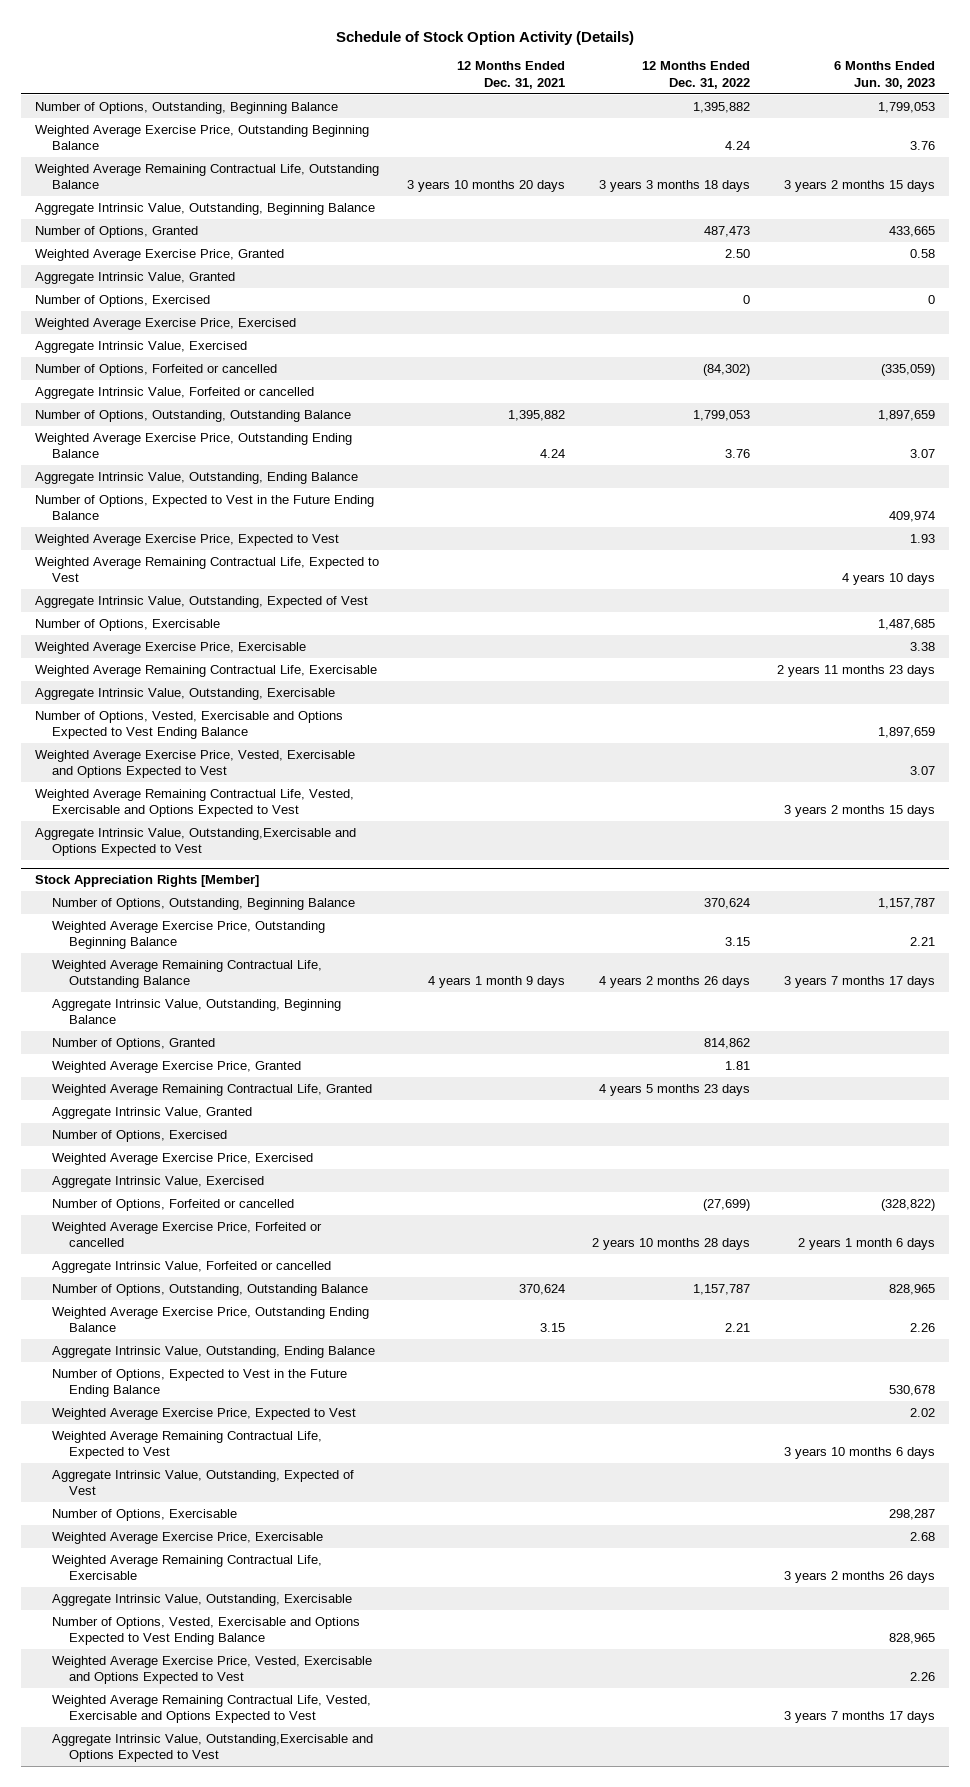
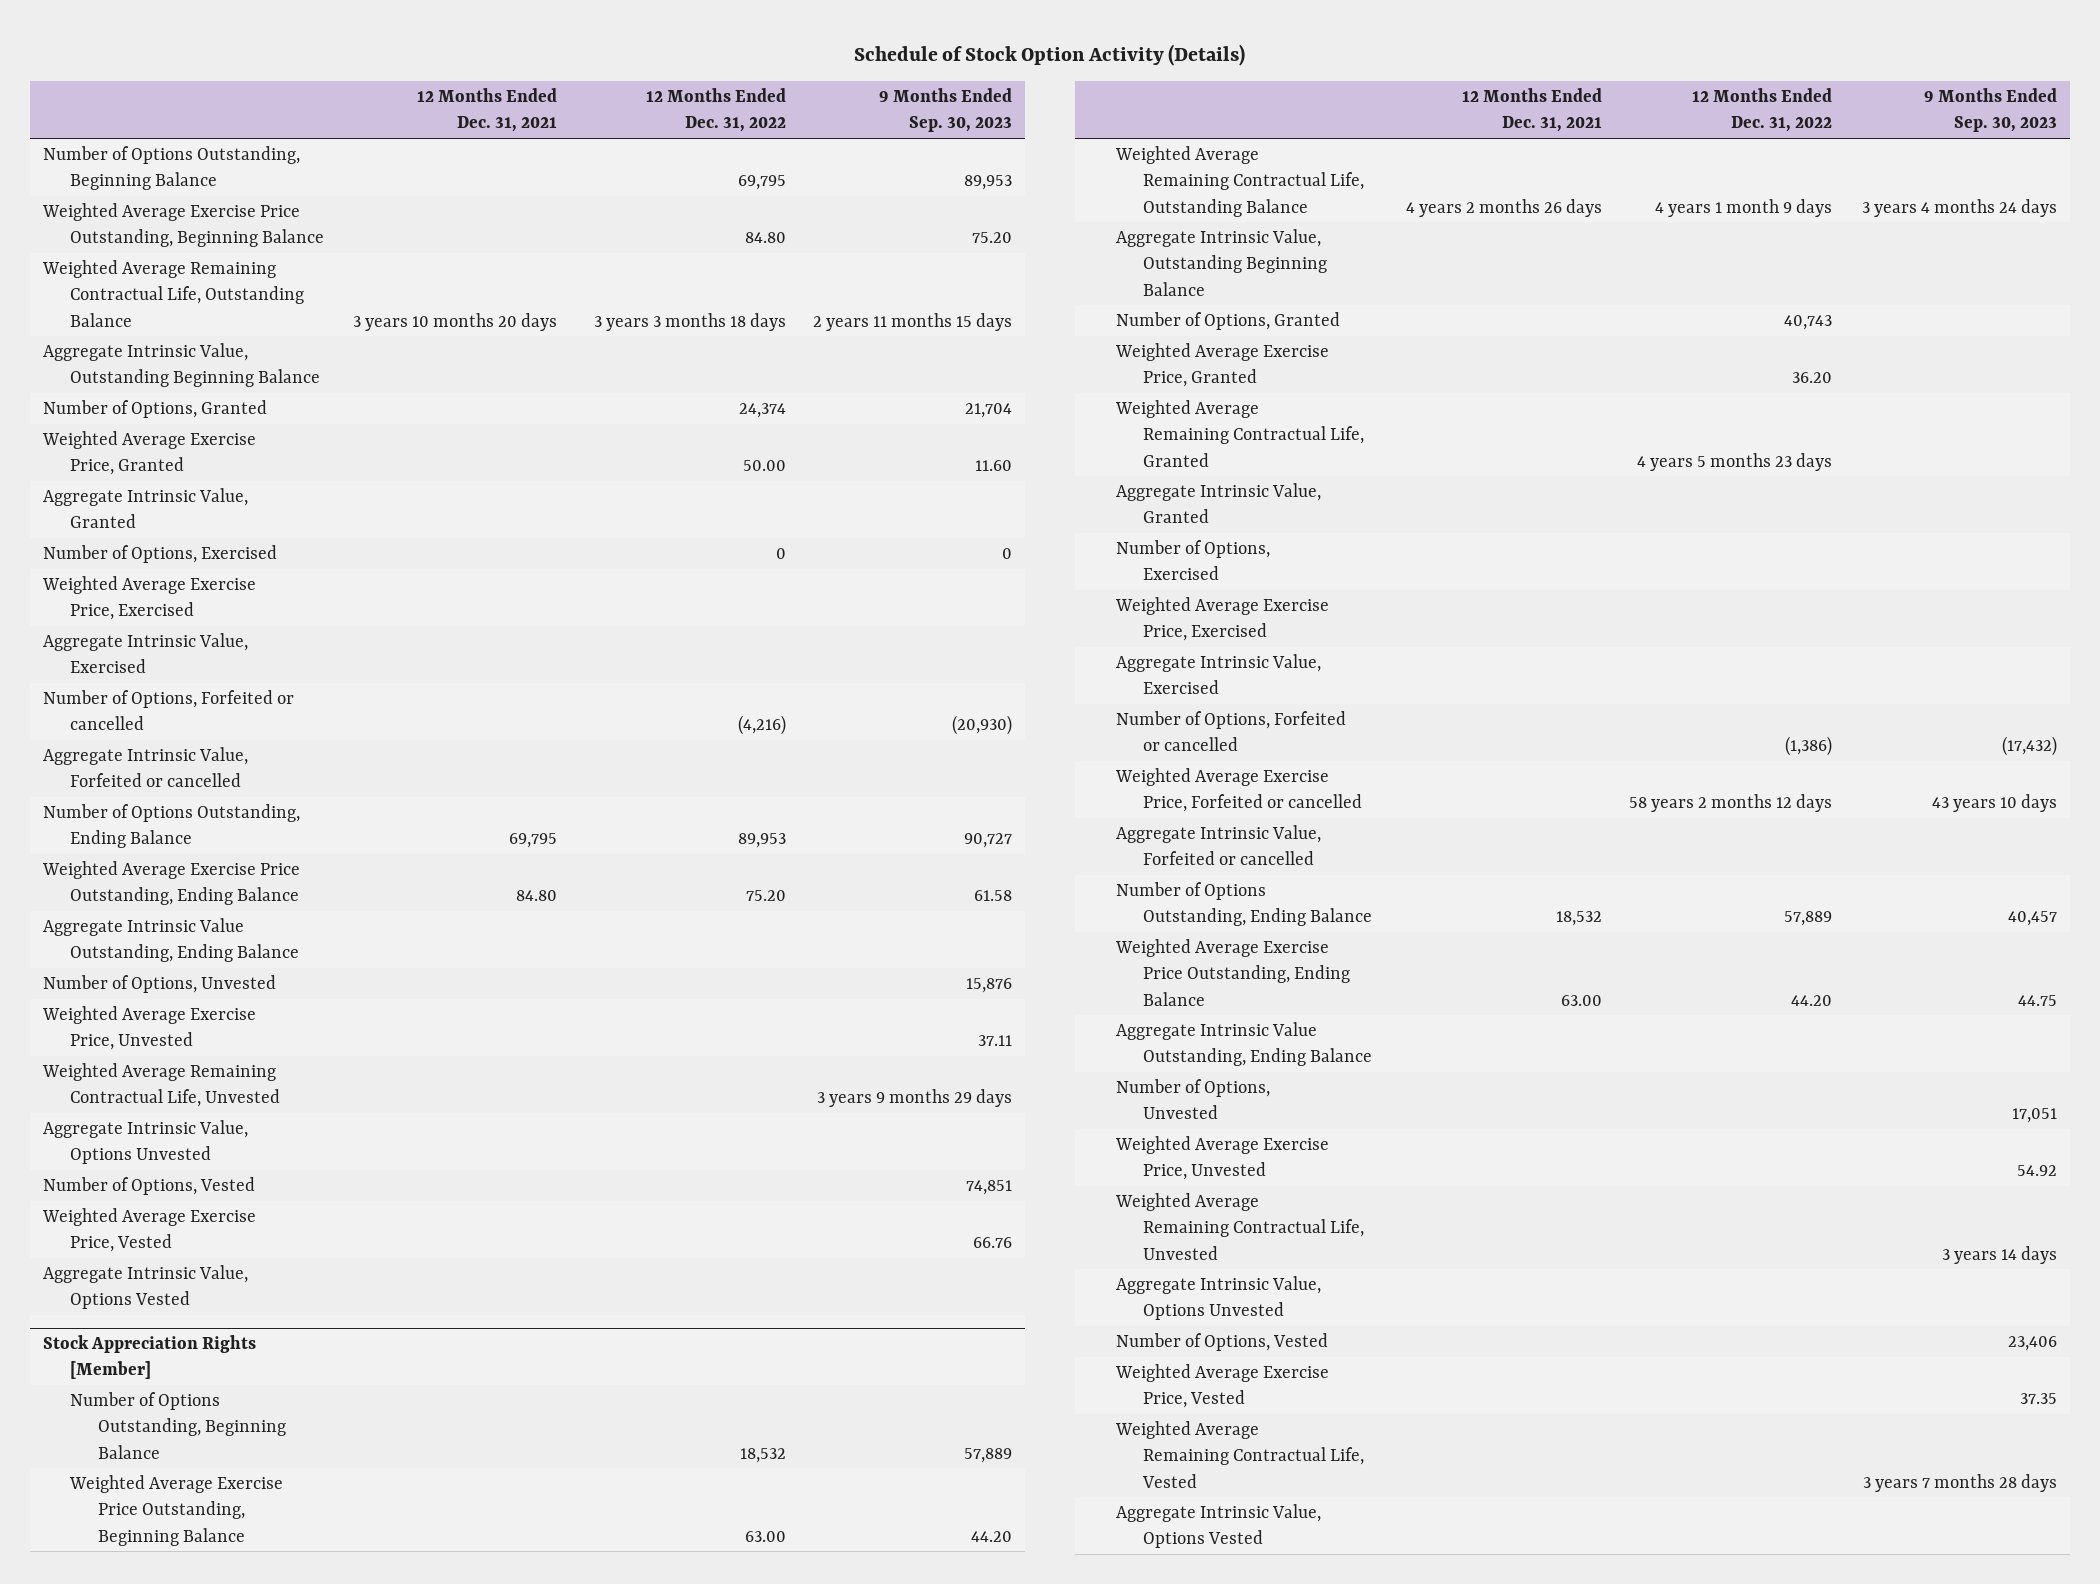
- | 12 Months Ended Dec. 31, 2021 | 12 Months Ended Dec. 31, 2022 | 6 Months Ended Jun. 30, 2023
+ | 12 Months Ended Dec. 31, 2021 | 12 Months Ended Dec. 31, 2022 | 9 Months Ended Sep. 30, 2023
- Number of Options, Outstanding, Beginning Balance | | 1,395,882 | 1,799,053
- Weighted Average Exercise Price, Outstanding Beginning Balance | | 4.24 | 3.76
+ Number of Options Outstanding, Beginning Balance | | 69,795 | 89,953
+ Weighted Average Exercise Price Outstanding, Beginning Balance | | 84.80 | 75.20
- Aggregate Intrinsic Value, Outstanding, Beginning Balance
- Number of Options, Granted | | 487,473 | 433,665
- Weighted Average Exercise Price, Granted | | 2.50 | 0.58
+ Aggregate Intrinsic Value, Outstanding Beginning Balance
+ Number of Options, Granted | | 24,374 | 21,704
+ Weighted Average Exercise Price, Granted | | 50.00 | 11.60
- Number of Options, Forfeited or cancelled | | (84,302) | (335,059)
+ Number of Options, Forfeited or cancelled | | (4,216) | (20,930)
- Number of Options, Outstanding, Outstanding Balance | 1,395,882 | 1,799,053 | 1,897,659
- Weighted Average Exercise Price, Outstanding Ending Balance | 4.24 | 3.76 | 3.07
- Aggregate Intrinsic Value, Outstanding, Ending Balance
- Number of Options, Expected to Vest in the Future Ending Balance | | | 409,974
- Weighted Average Exercise Price, Expected to Vest | | | 1.93
- Weighted Average Remaining Contractual Life, Expected to Vest | | | 4 years 10 days
- Aggregate Intrinsic Value, Outstanding, Expected of Vest
- Number of Options, Exercisable | | | 1,487,685
- Weighted Average Exercise Price, Exercisable | | | 3.38
- Weighted Average Remaining Contractual Life, Exercisable | | | 2 years 11 months 23 days
- Aggregate Intrinsic Value, Outstanding, Exercisable
- Number of Options, Vested, Exercisable and Options Expected to Vest Ending Balance | | | 1,897,659
- Weighted Average Exercise Price, Vested, Exercisable and Options Expected to Vest | | | 3.07
- Weighted Average Remaining Contractual Life, Vested, Exercisable and Options Expected to Vest | | | 3 years 2 months 15 days
- Aggregate Intrinsic Value, Outstanding,Exercisable and Options Expected to Vest
+ Number of Options Outstanding, Ending Balance | 69,795 | 89,953 | 90,727
+ Weighted Average Exercise Price Outstanding, Ending Balance | 84.80 | 75.20 | 61.58
+ Aggregate Intrinsic Value Outstanding, Ending Balance
+ Number of Options, Unvested | | | 15,876
+ Weighted Average Exercise Price, Unvested | | | 37.11
+ Weighted Average Remaining Contractual Life, Unvested | | | 3 years 9 months 29 days
+ Aggregate Intrinsic Value, Options Unvested
+ Number of Options, Vested | | | 74,851
+ Weighted Average Exercise Price, Vested | | | 66.76
+ Aggregate Intrinsic Value, Options Vested
@ Stock Appreciation Rights [Member]
- Number of Options, Outstanding, Beginning Balance | | 370,624 | 1,157,787
- Weighted Average Exercise Price, Outstanding Beginning Balance | | 3.15 | 2.21
- Weighted Average Remaining Contractual Life, Outstanding Balance | 4 years 1 month 9 days | 4 years 2 months 26 days | 3 years 7 months 17 days
- Aggregate Intrinsic Value, Outstanding, Beginning Balance
- Number of Options, Granted | | 814,862 |
- Weighted Average Exercise Price, Granted | | 1.81 |
+ Number of Options Outstanding, Beginning Balance | | 18,532 | 57,889
+ Weighted Average Exercise Price Outstanding, Beginning Balance | | 63.00 | 44.20
+ Weighted Average Remaining Contractual Life, Outstanding Balance | 4 years 2 months 26 days | 4 years 1 month 9 days | 3 years 4 months 24 days
+ Aggregate Intrinsic Value, Outstanding Beginning Balance
+ Number of Options, Granted | | 40,743 |
+ Weighted Average Exercise Price, Granted | | 36.20 |
- Number of Options, Forfeited or cancelled | | (27,699) | (328,822)
- Weighted Average Exercise Price, Forfeited or cancelled | | 2 years 10 months 28 days | 2 years 1 month 6 days
+ Number of Options, Forfeited or cancelled | | (1,386) | (17,432)
+ Weighted Average Exercise Price, Forfeited or cancelled | | 58 years 2 months 12 days | 43 years 10 days
- Number of Options, Outstanding, Outstanding Balance | 370,624 | 1,157,787 | 828,965
- Weighted Average Exercise Price, Outstanding Ending Balance | 3.15 | 2.21 | 2.26
- Aggregate Intrinsic Value, Outstanding, Ending Balance
- Number of Options, Expected to Vest in the Future Ending Balance | | | 530,678
- Weighted Average Exercise Price, Expected to Vest | | | 2.02
- Weighted Average Remaining Contractual Life, Expected to Vest | | | 3 years 10 months 6 days
- Aggregate Intrinsic Value, Outstanding, Expected of Vest
- Number of Options, Exercisable | | | 298,287
- Weighted Average Exercise Price, Exercisable | | | 2.68
- Weighted Average Remaining Contractual Life, Exercisable | | | 3 years 2 months 26 days
- Aggregate Intrinsic Value, Outstanding, Exercisable
- Number of Options, Vested, Exercisable and Options Expected to Vest Ending Balance | | | 828,965
- Weighted Average Exercise Price, Vested, Exercisable and Options Expected to Vest | | | 2.26
- Weighted Average Remaining Contractual Life, Vested, Exercisable and Options Expected to Vest | | | 3 years 7 months 17 days
- Aggregate Intrinsic Value, Outstanding,Exercisable and Options Expected to Vest
+ Number of Options Outstanding, Ending Balance | 18,532 | 57,889 | 40,457
+ Weighted Average Exercise Price Outstanding, Ending Balance | 63.00 | 44.20 | 44.75
+ Aggregate Intrinsic Value Outstanding, Ending Balance
+ Number of Options, Unvested | | | 17,051
+ Weighted Average Exercise Price, Unvested | | | 54.92
+ Weighted Average Remaining Contractual Life, Unvested | | | 3 years 14 days
+ Aggregate Intrinsic Value, Options Unvested
+ Number of Options, Vested | | | 23,406
+ Weighted Average Exercise Price, Vested | | | 37.35
+ Weighted Average Remaining Contractual Life, Vested | | | 3 years 7 months 28 days
+ Aggregate Intrinsic Value, Options Vested

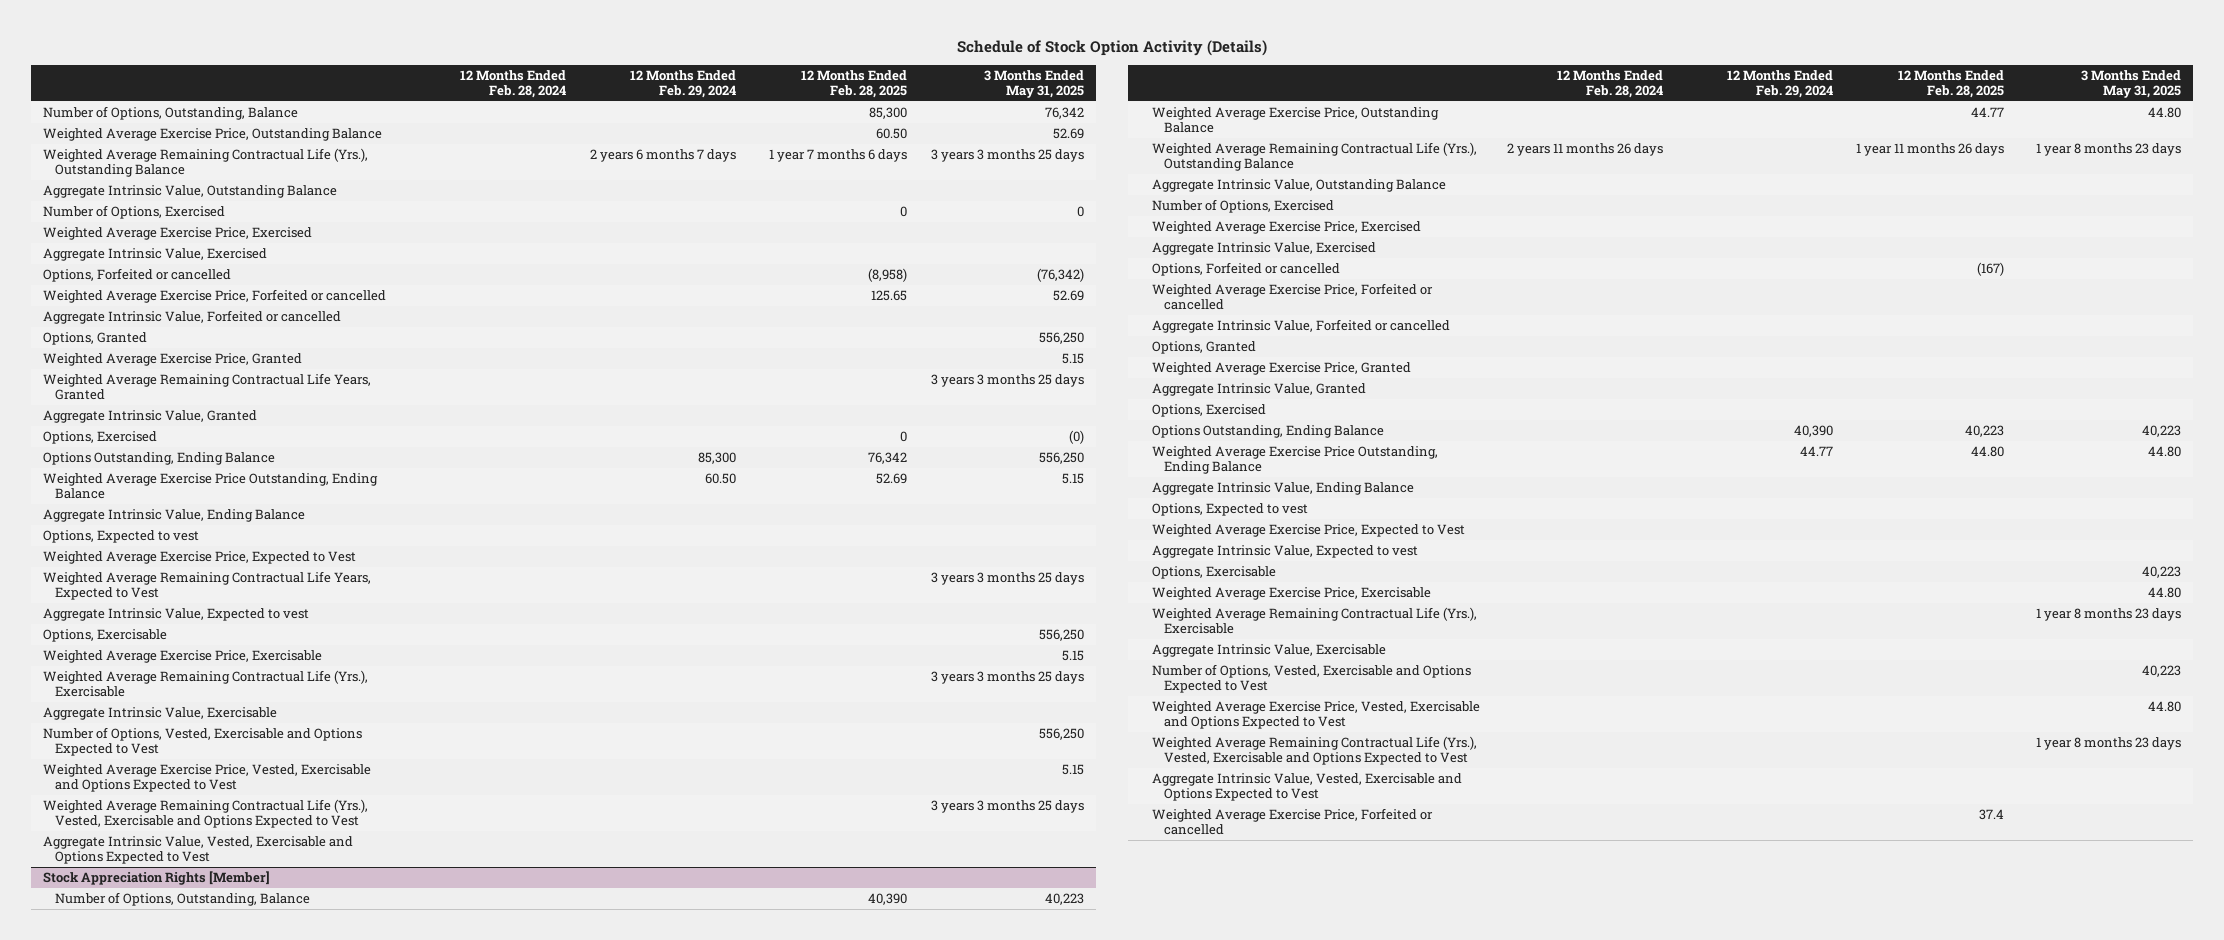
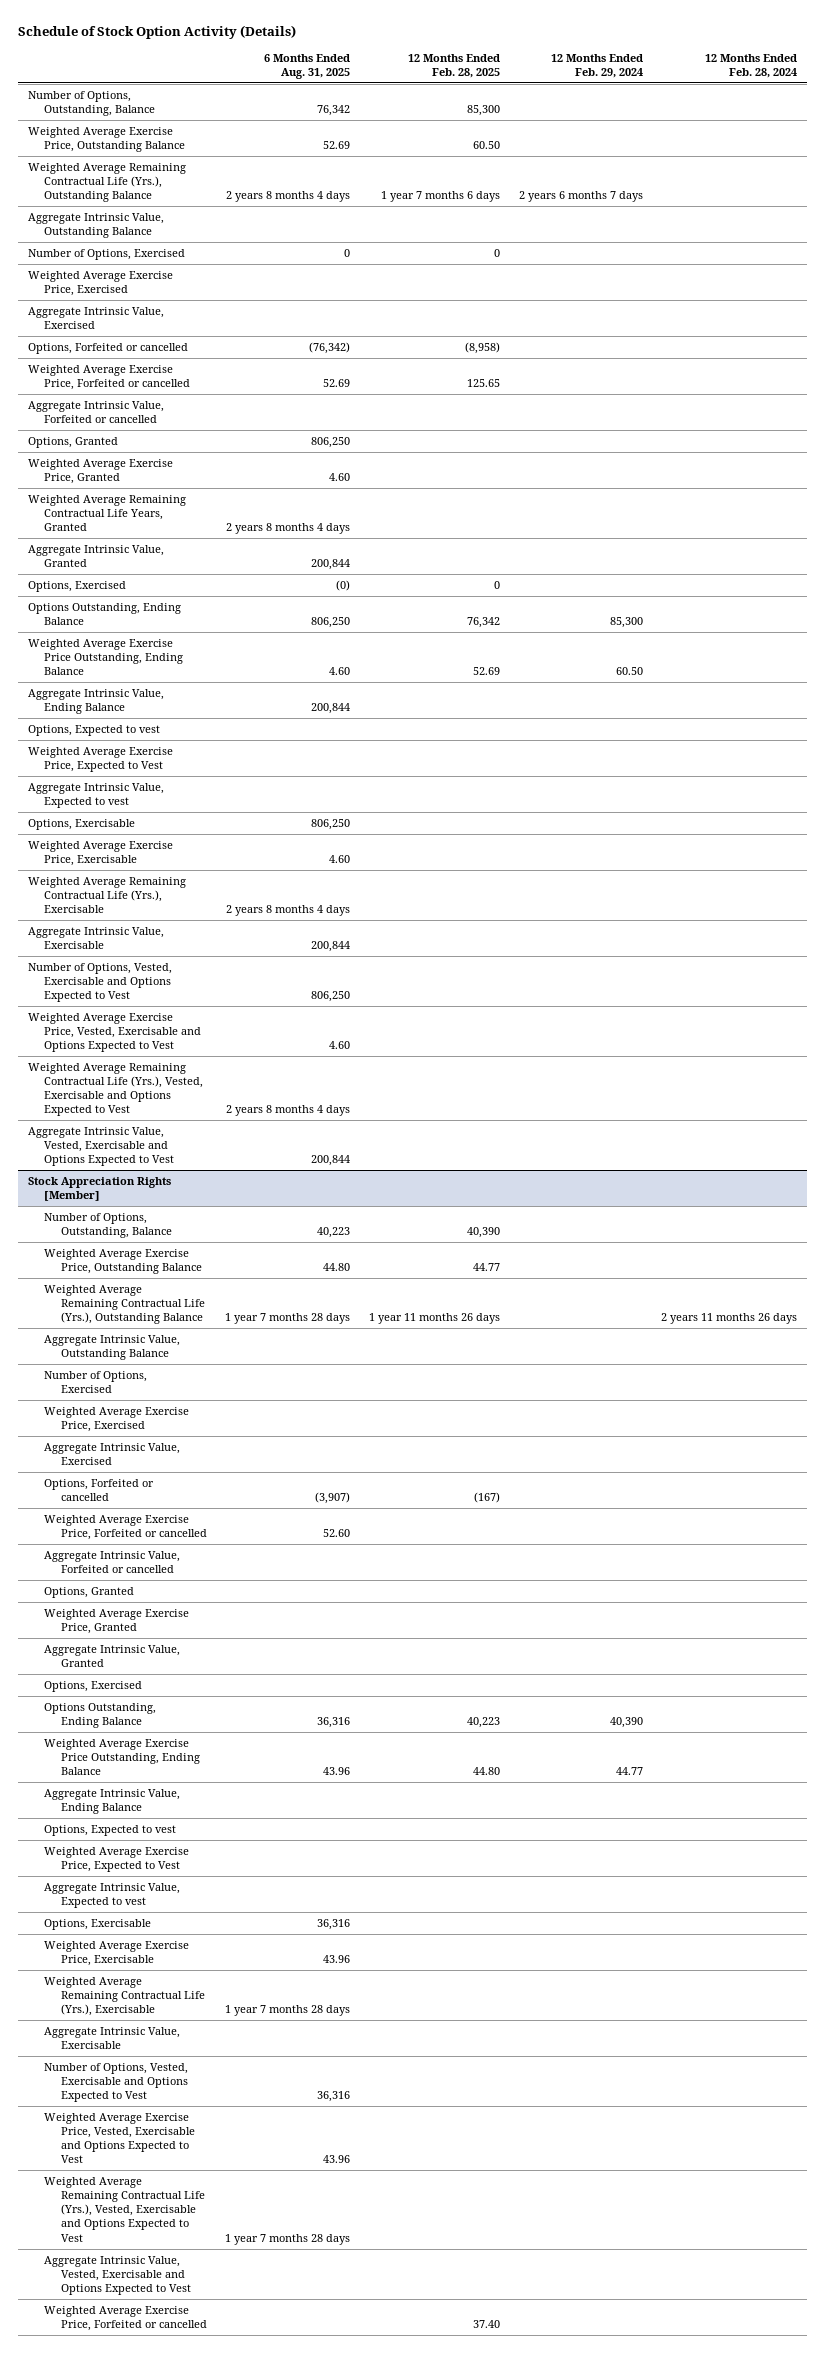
- | 12 Months Ended Feb. 28, 2024 | 12 Months Ended Feb. 29, 2024 | 12 Months Ended Feb. 28, 2025 | 3 Months Ended May 31, 2025
+ | 6 Months Ended Aug. 31, 2025 | 12 Months Ended Feb. 28, 2025 | 12 Months Ended Feb. 29, 2024 | 12 Months Ended Feb. 28, 2024
- Weighted Average Remaining Contractual Life Years, Expected to Vest | | | | 3 years 3 months 25 days
@ Stock Appreciation Rights [Member]
- Weighted Average Exercise Price, Forfeited or cancelled | | | 37.4 |
+ Weighted Average Exercise Price, Forfeited or cancelled | | 37.40 | |

